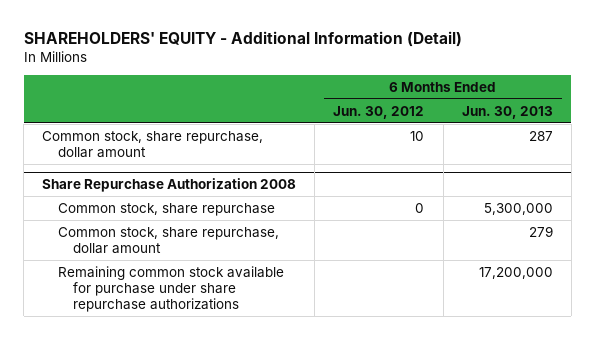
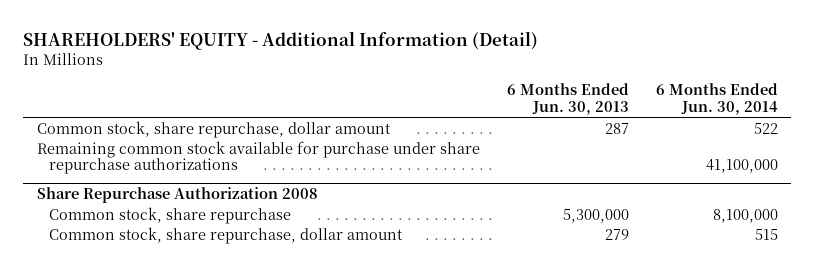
- | 6 Months Ended Jun. 30, 2012 | 6 Months Ended Jun. 30, 2013
+ | 6 Months Ended Jun. 30, 2013 | 6 Months Ended Jun. 30, 2014
+ Remaining common stock available for purchase under share repurchase authorizations | | 41,100,000
@ Share Repurchase Authorization 2008
- Remaining common stock available for purchase under share repurchase authorizations | | 17,200,000

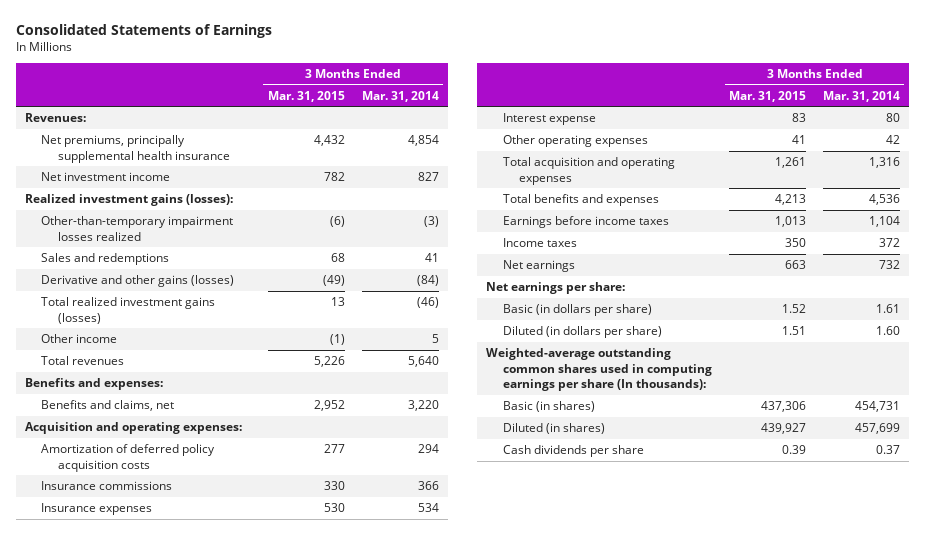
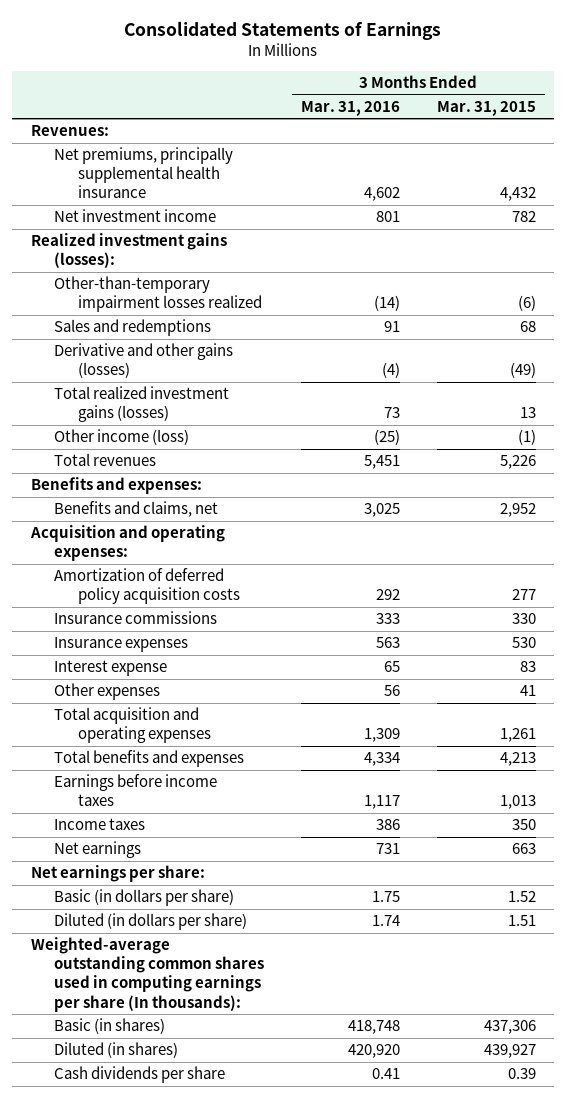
- | 3 Months Ended Mar. 31, 2015 | 3 Months Ended Mar. 31, 2014
+ | 3 Months Ended Mar. 31, 2016 | 3 Months Ended Mar. 31, 2015
- Other income | (1) | 5
+ Other income (loss) | (25) | (1)
- Other operating expenses | 41 | 42
+ Other expenses | 56 | 41

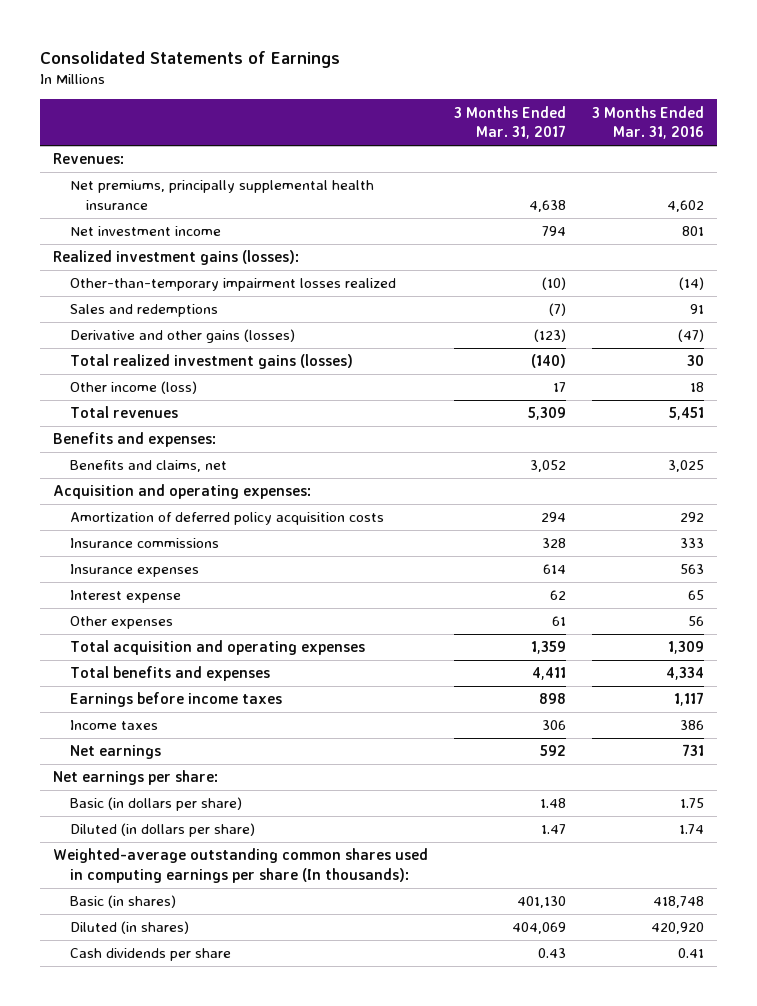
- | 3 Months Ended Mar. 31, 2016 | 3 Months Ended Mar. 31, 2015
+ | 3 Months Ended Mar. 31, 2017 | 3 Months Ended Mar. 31, 2016
- Derivative and other gains (losses) | (4) | (49)
- Total realized investment gains (losses) | 73 | 13
- Other income (loss) | (25) | (1)
+ Derivative and other gains (losses) | (123) | (47)
+ Total realized investment gains (losses) | (140) | 30
+ Other income (loss) | 17 | 18

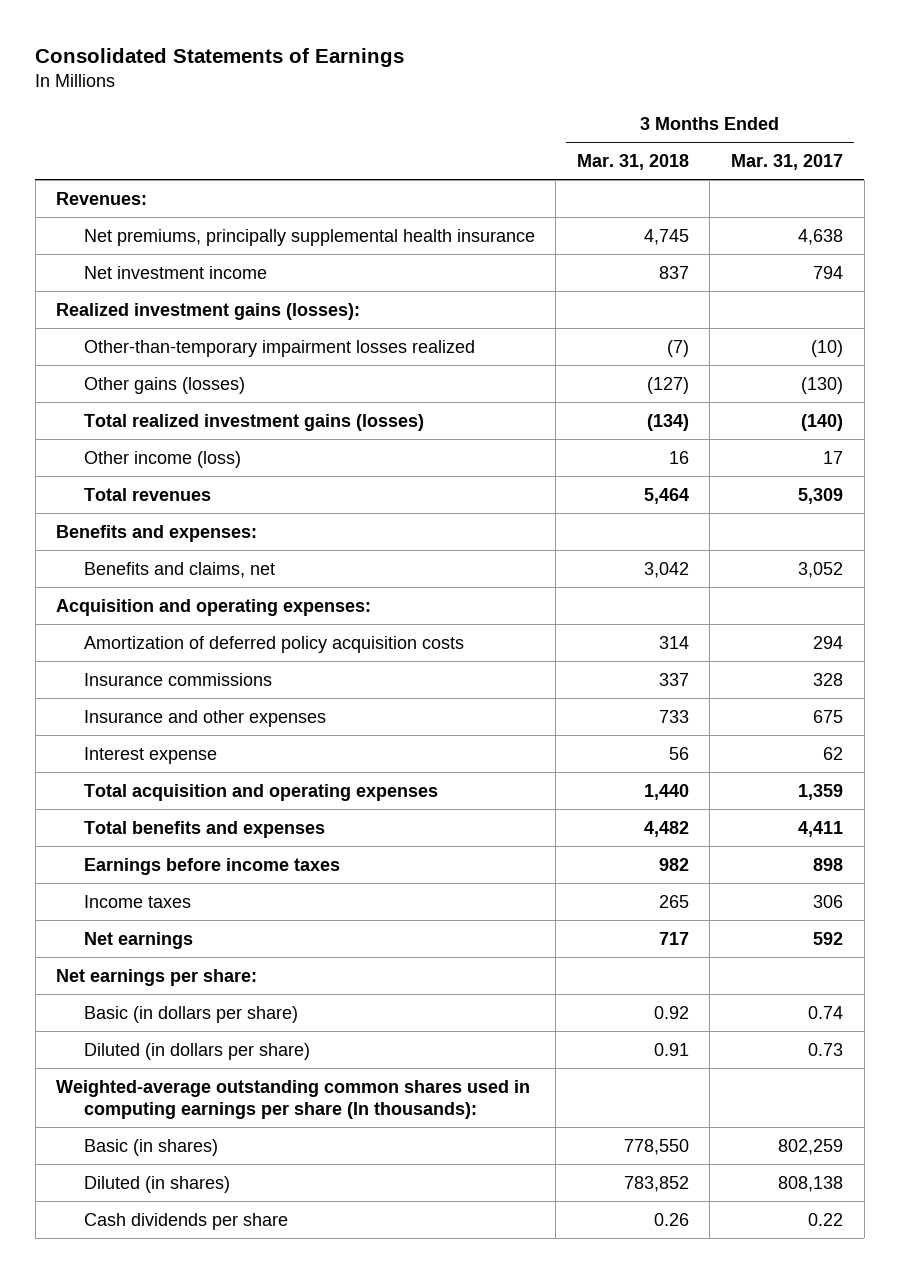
- | 3 Months Ended Mar. 31, 2017 | 3 Months Ended Mar. 31, 2016
+ | 3 Months Ended Mar. 31, 2018 | 3 Months Ended Mar. 31, 2017
- Sales and redemptions | (7) | 91
- Derivative and other gains (losses) | (123) | (47)
+ Other gains (losses) | (127) | (130)
- Insurance expenses | 614 | 563
+ Insurance and other expenses | 733 | 675
- Other expenses | 61 | 56
- Basic (in dollars per share) | 1.48 | 1.75
- Diluted (in dollars per share) | 1.47 | 1.74
+ Basic (in dollars per share) | 0.92 | 0.74
+ Diluted (in dollars per share) | 0.91 | 0.73
- Basic (in shares) | 401,130 | 418,748
- Diluted (in shares) | 404,069 | 420,920
- Cash dividends per share | 0.43 | 0.41
+ Basic (in shares) | 778,550 | 802,259
+ Diluted (in shares) | 783,852 | 808,138
+ Cash dividends per share | 0.26 | 0.22

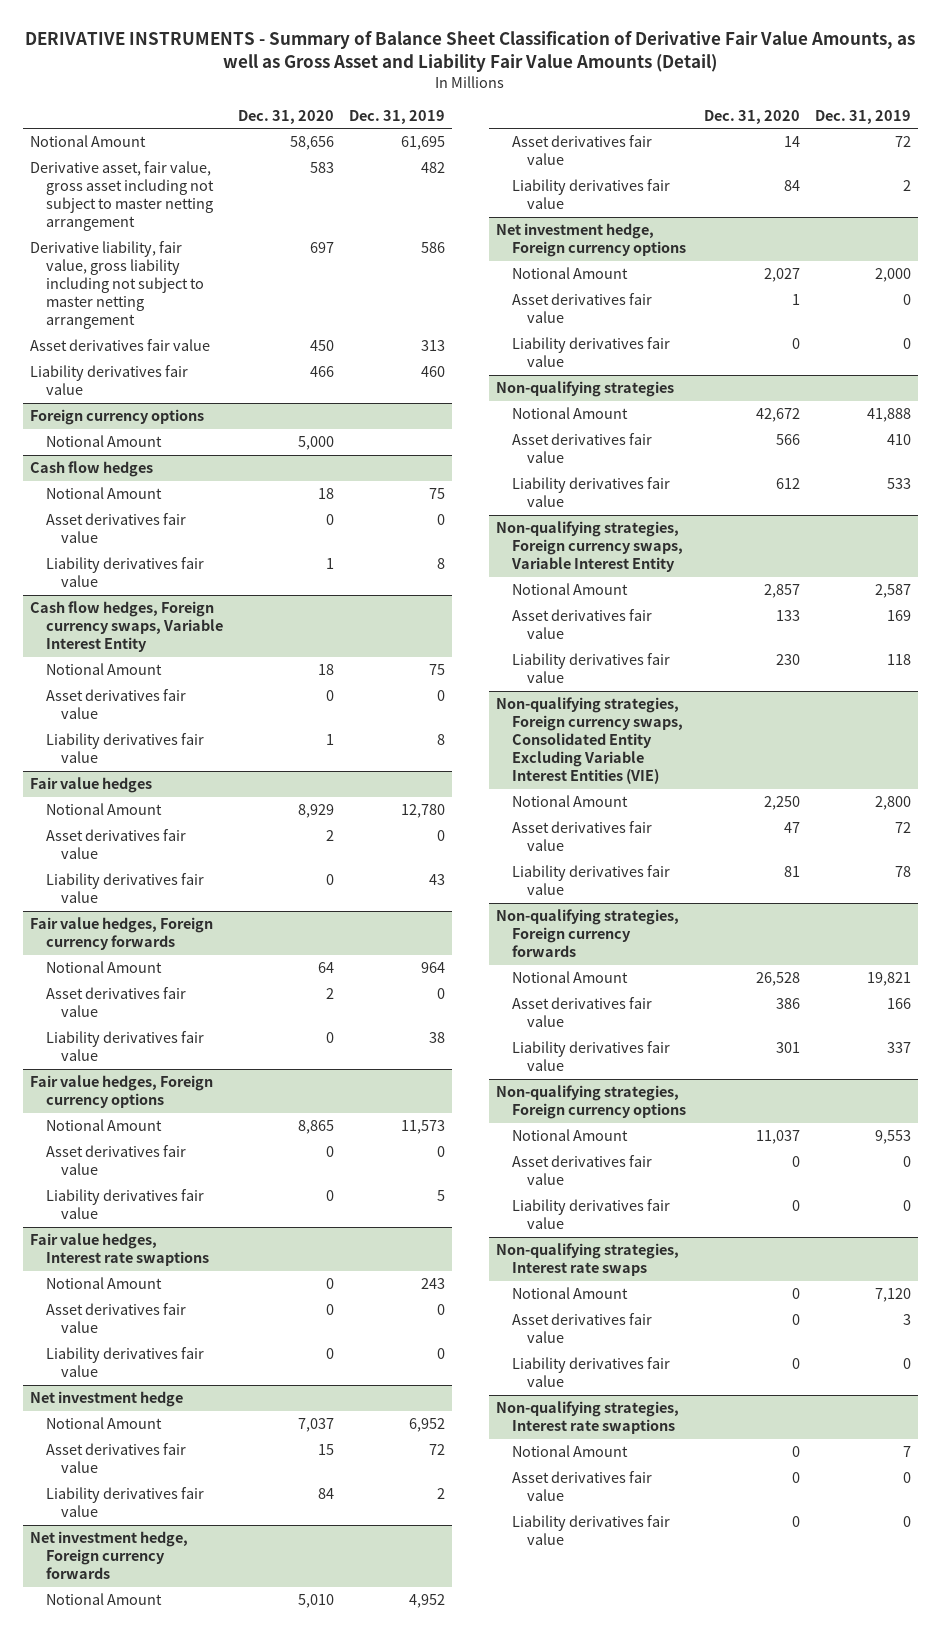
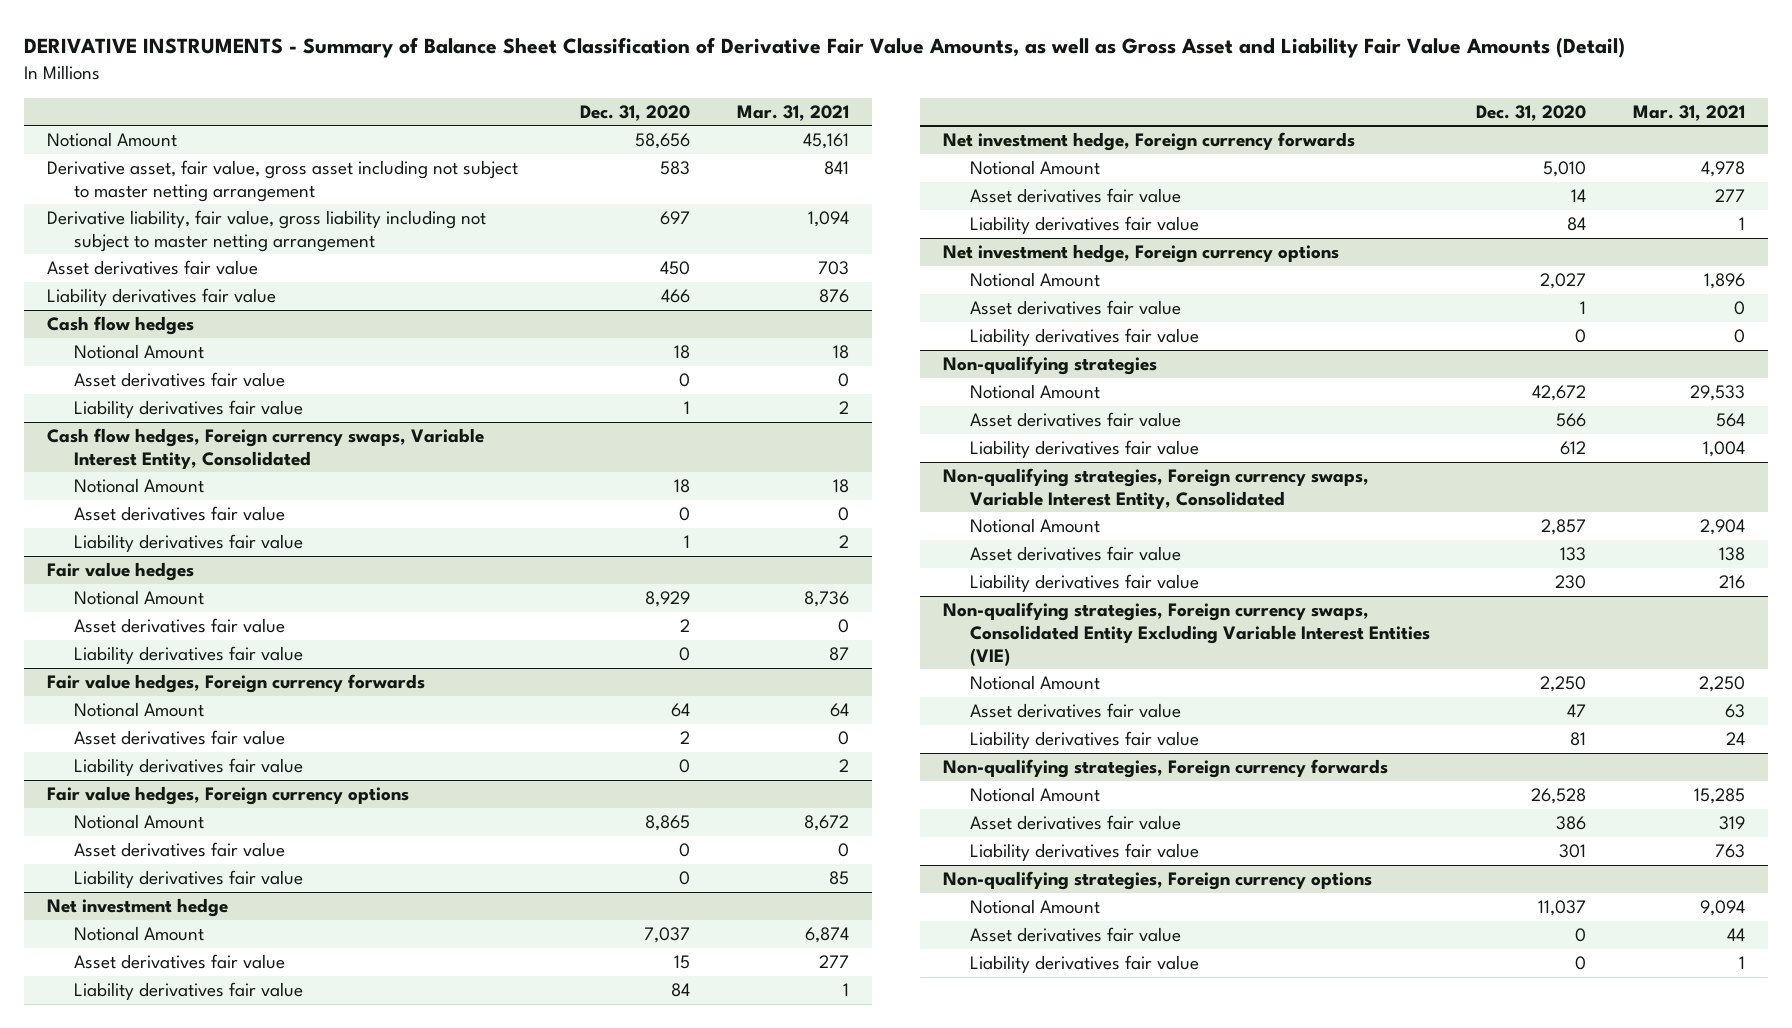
- | Dec. 31, 2020 | Dec. 31, 2019
+ | Dec. 31, 2020 | Mar. 31, 2021
- Foreign currency options
- Notional Amount | 5,000 |
- Cash flow hedges, Foreign currency swaps, Variable Interest Entity
+ Cash flow hedges, Foreign currency swaps, Variable Interest Entity, Consolidated
- Fair value hedges, Interest rate swaptions
- Notional Amount | 0 | 243
- Asset derivatives fair value | 0 | 0
- Liability derivatives fair value | 0 | 0
- Non-qualifying strategies, Foreign currency swaps, Variable Interest Entity
+ Non-qualifying strategies, Foreign currency swaps, Variable Interest Entity, Consolidated
- Non-qualifying strategies, Interest rate swaps
- Notional Amount | 0 | 7,120
- Asset derivatives fair value | 0 | 3
- Liability derivatives fair value | 0 | 0
- Non-qualifying strategies, Interest rate swaptions
- Notional Amount | 0 | 7
- Asset derivatives fair value | 0 | 0
- Liability derivatives fair value | 0 | 0

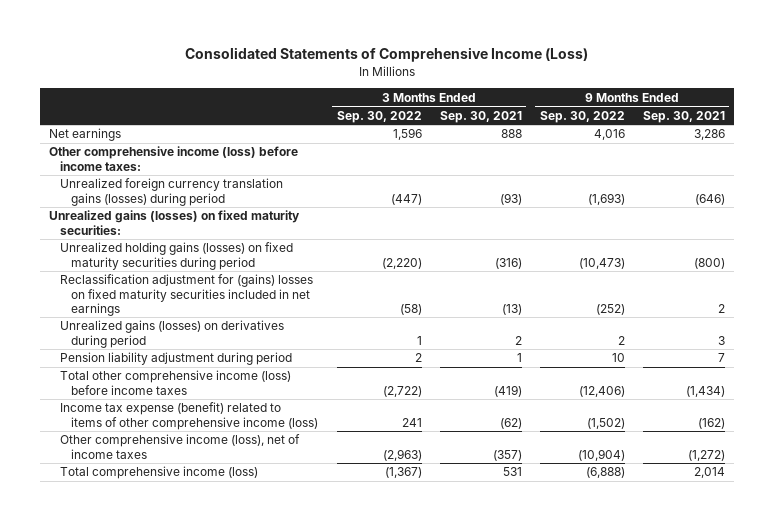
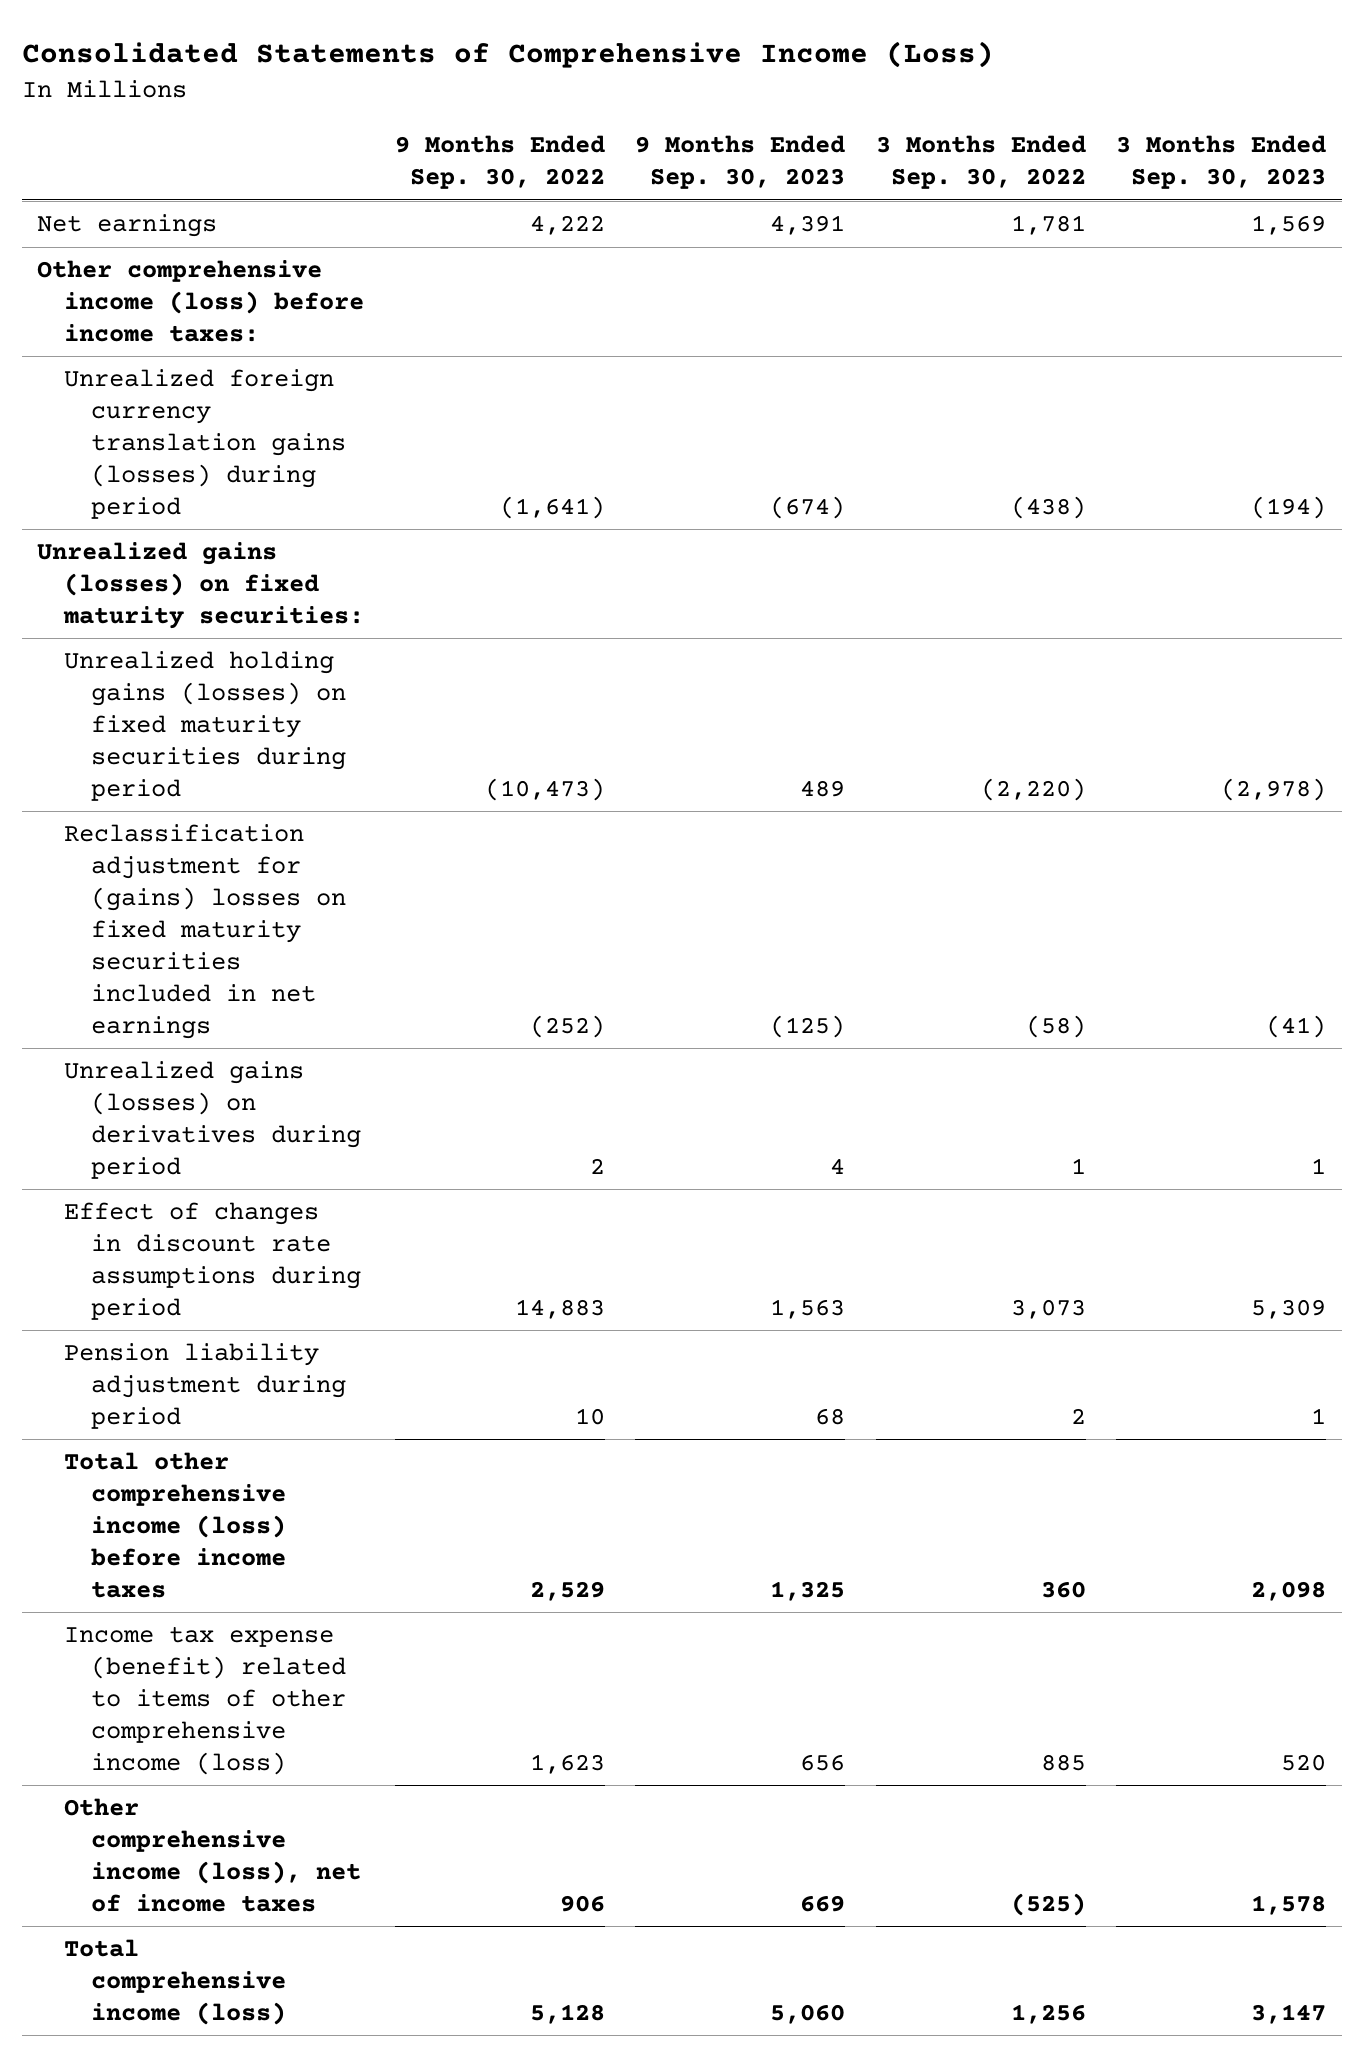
- | 3 Months Ended Sep. 30, 2022 | 3 Months Ended Sep. 30, 2021 | 9 Months Ended Sep. 30, 2022 | 9 Months Ended Sep. 30, 2021
+ | 9 Months Ended Sep. 30, 2022 | 9 Months Ended Sep. 30, 2023 | 3 Months Ended Sep. 30, 2022 | 3 Months Ended Sep. 30, 2023
- Net earnings | 1,596 | 888 | 4,016 | 3,286
+ Net earnings | 4,222 | 4,391 | 1,781 | 1,569
- Unrealized foreign currency translation gains (losses) during period | (447) | (93) | (1,693) | (646)
+ Unrealized foreign currency translation gains (losses) during period | (1,641) | (674) | (438) | (194)
+ Effect of changes in discount rate assumptions during period | 14,883 | 1,563 | 3,073 | 5,309
- Total other comprehensive income (loss) before income taxes | (2,722) | (419) | (12,406) | (1,434)
- Income tax expense (benefit) related to items of other comprehensive income (loss) | 241 | (62) | (1,502) | (162)
- Other comprehensive income (loss), net of income taxes | (2,963) | (357) | (10,904) | (1,272)
- Total comprehensive income (loss) | (1,367) | 531 | (6,888) | 2,014
+ Total other comprehensive income (loss) before income taxes | 2,529 | 1,325 | 360 | 2,098
+ Income tax expense (benefit) related to items of other comprehensive income (loss) | 1,623 | 656 | 885 | 520
+ Other comprehensive income (loss), net of income taxes | 906 | 669 | (525) | 1,578
+ Total comprehensive income (loss) | 5,128 | 5,060 | 1,256 | 3,147

